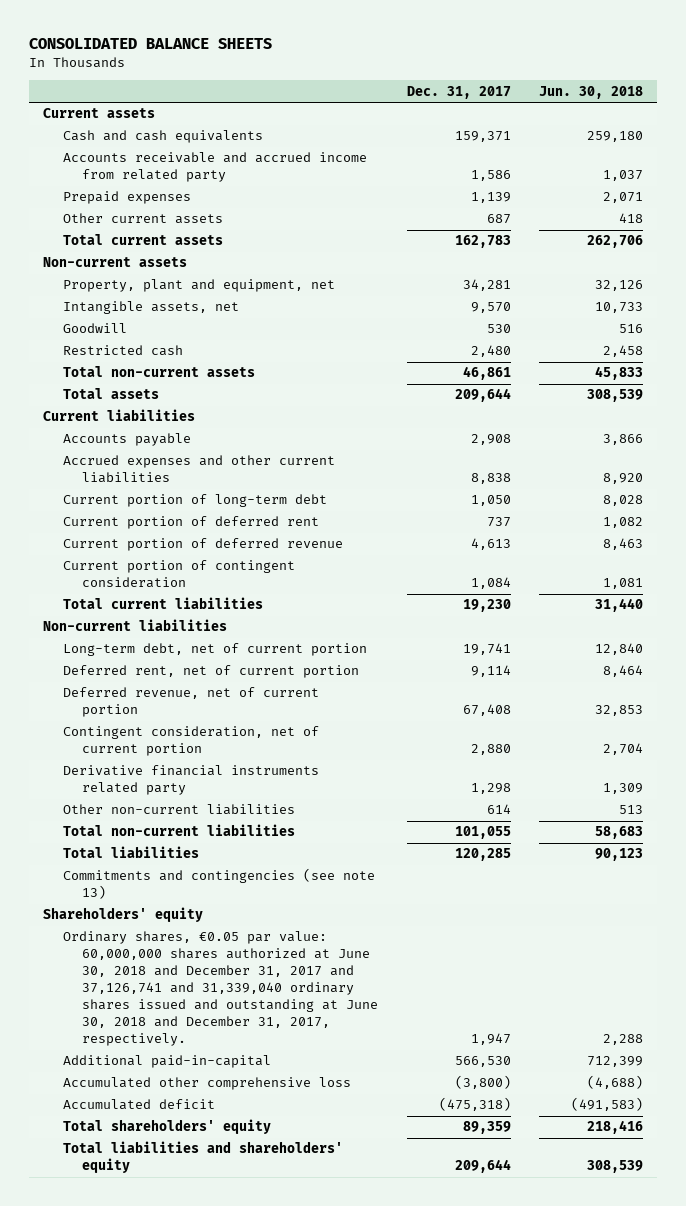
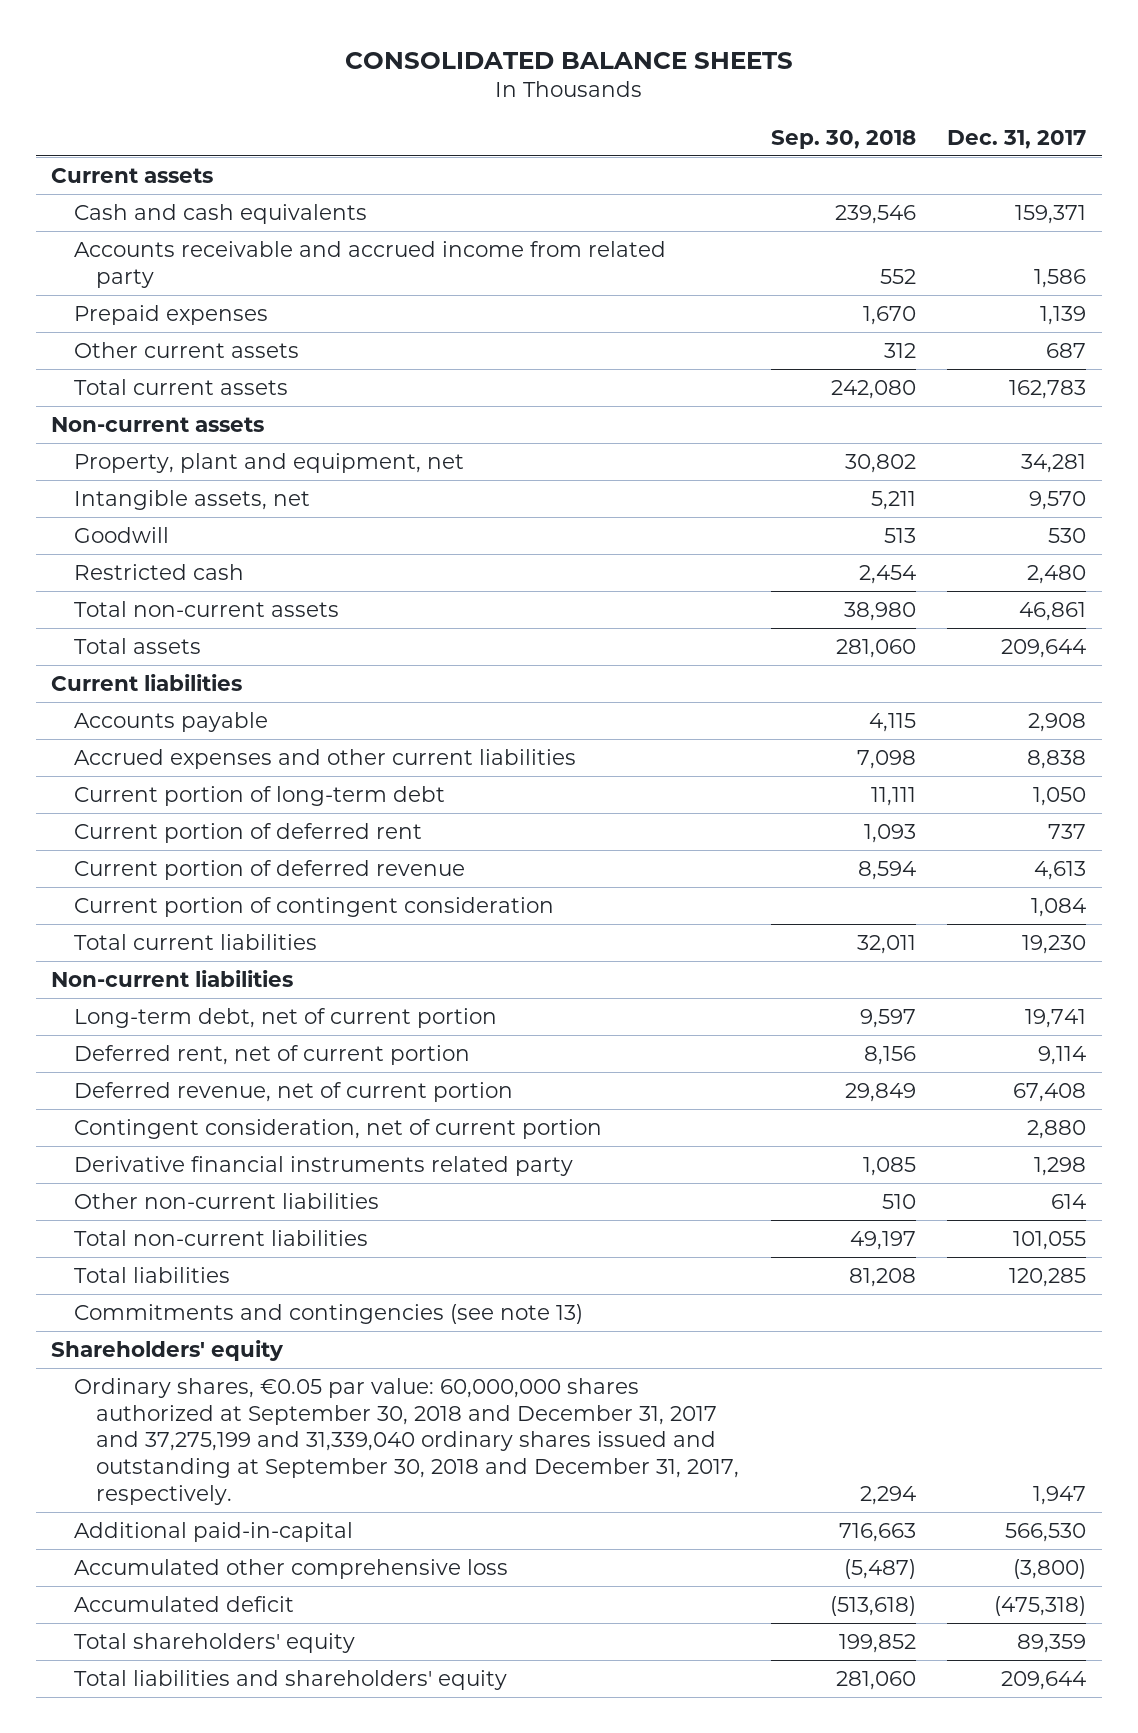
- | Dec. 31, 2017 | Jun. 30, 2018
+ | Sep. 30, 2018 | Dec. 31, 2017
- Ordinary shares, €0.05 par value: 60,000,000 shares authorized at June 30, 2018 and December 31, 2017 and 37,126,741 and 31,339,040 ordinary shares issued and outstanding at June 30, 2018 and December 31, 2017, respectively. | 1,947 | 2,288
+ Ordinary shares, €0.05 par value: 60,000,000 shares authorized at September 30, 2018 and December 31, 2017 and 37,275,199 and 31,339,040 ordinary shares issued and outstanding at September 30, 2018 and December 31, 2017, respectively. | 2,294 | 1,947

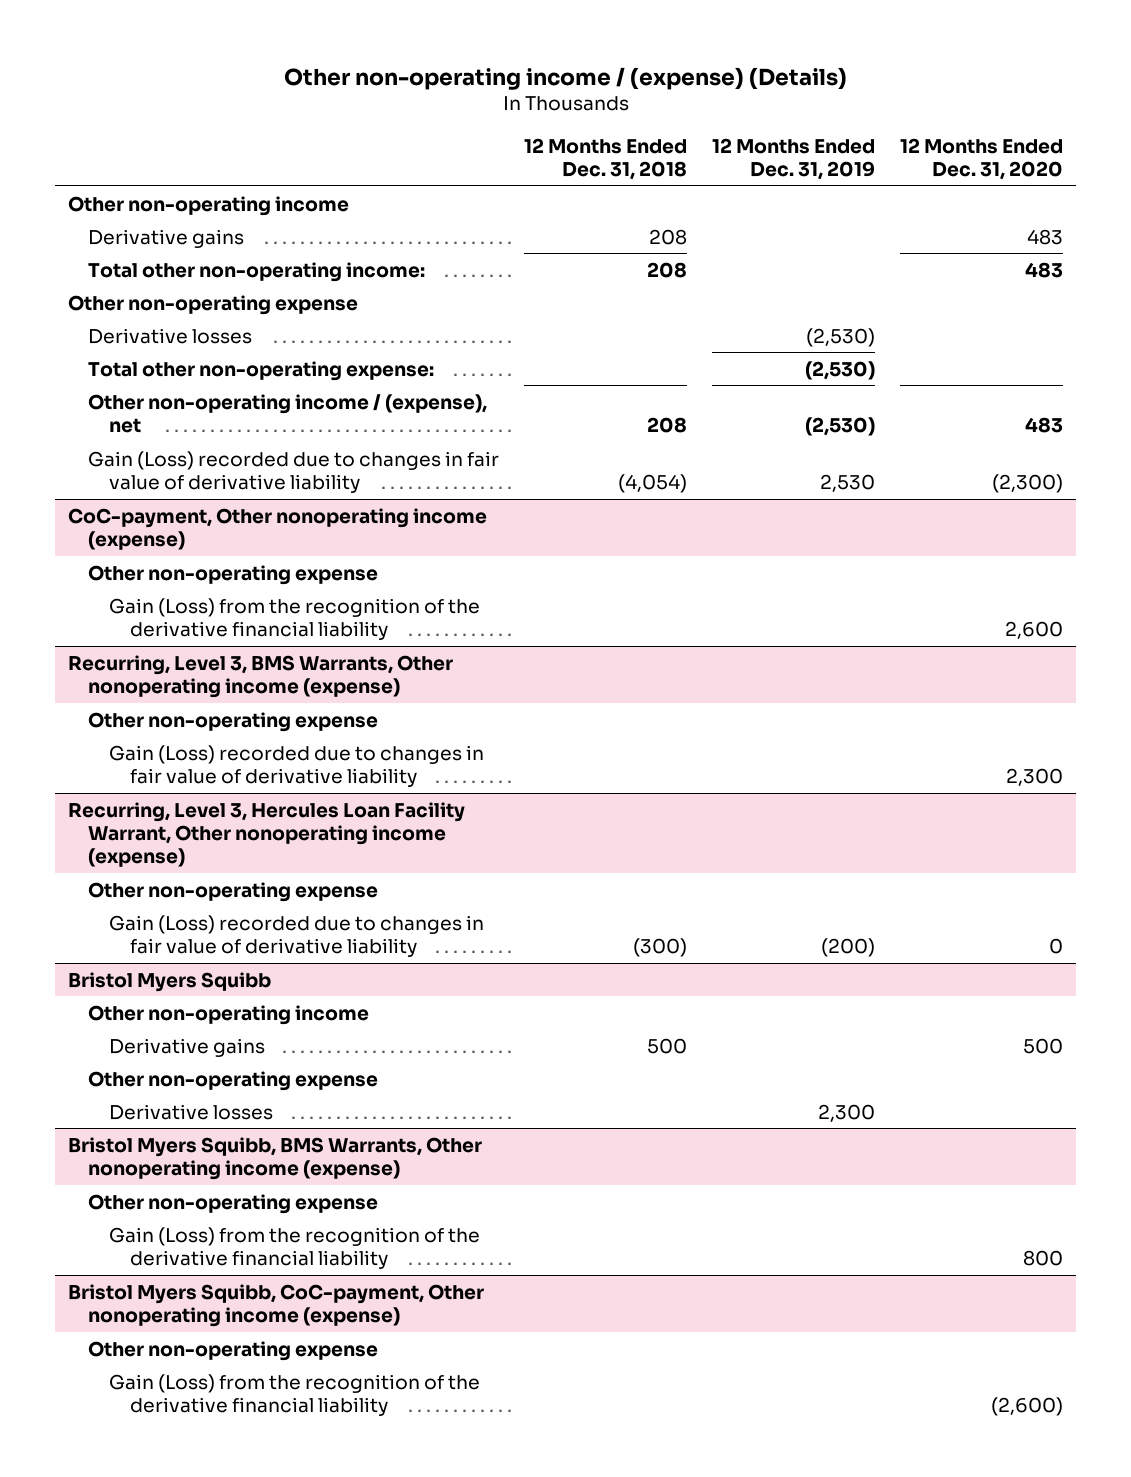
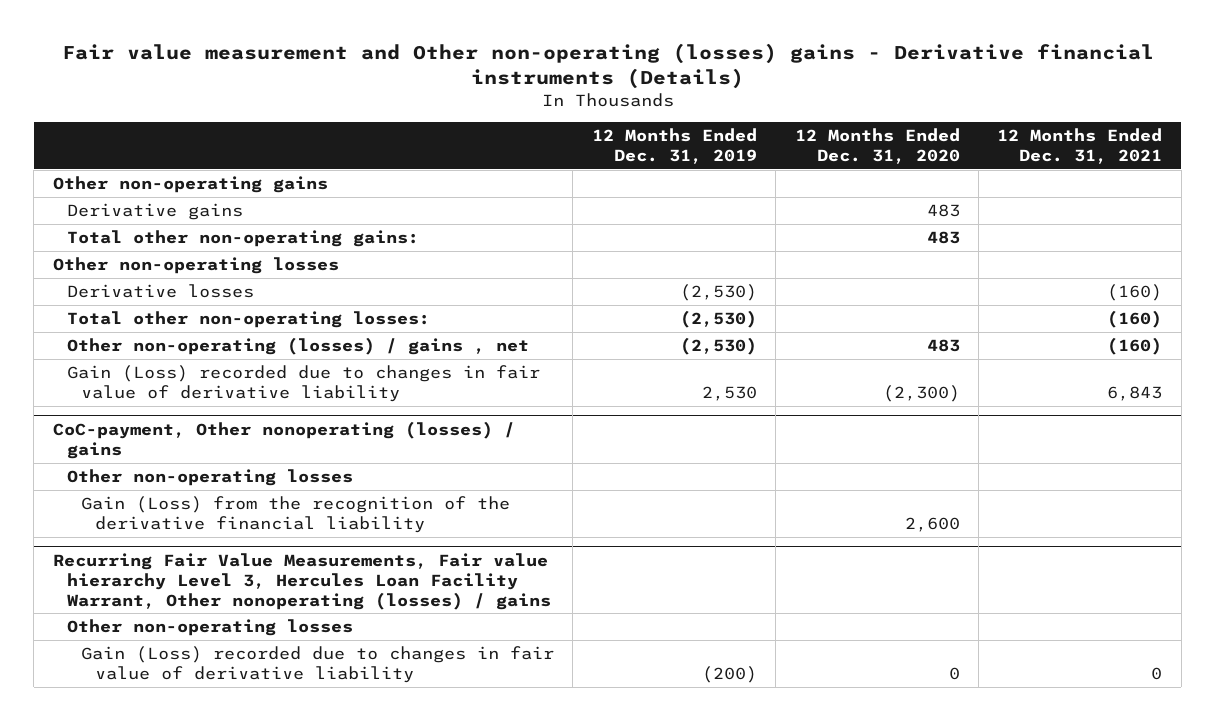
- Other non-operating income / (expense) (Details)
+ Fair value measurement and Other non-operating (losses) gains - Derivative financial instruments (Details)
- | 12 Months Ended Dec. 31, 2018 | 12 Months Ended Dec. 31, 2019 | 12 Months Ended Dec. 31, 2020
+ | 12 Months Ended Dec. 31, 2019 | 12 Months Ended Dec. 31, 2020 | 12 Months Ended Dec. 31, 2021
- Other non-operating income
+ Other non-operating gains
- Total other non-operating income: | 208 | | 483
- Other non-operating expense
+ Total other non-operating gains: | | 483 |
+ Other non-operating losses
- Total other non-operating expense: | | (2,530) |
- Other non-operating income / (expense), net | 208 | (2,530) | 483
+ Total other non-operating losses: | (2,530) | | (160)
+ Other non-operating (losses) / gains , net | (2,530) | 483 | (160)
- CoC-payment, Other nonoperating income (expense)
- Other non-operating expense
+ CoC-payment, Other nonoperating (losses) / gains
+ Other non-operating losses
- Recurring, Level 3, BMS Warrants, Other nonoperating income (expense)
- Other non-operating expense
- Gain (Loss) recorded due to changes in fair value of derivative liability | | | 2,300
- Recurring, Level 3, Hercules Loan Facility Warrant, Other nonoperating income (expense)
- Other non-operating expense
+ Recurring Fair Value Measurements, Fair value hierarchy Level 3, Hercules Loan Facility Warrant, Other nonoperating (losses) / gains
+ Other non-operating losses
- Bristol Myers Squibb
- Other non-operating income
- Derivative gains | 500 | | 500
- Other non-operating expense
- Derivative losses | | 2,300 |
- Bristol Myers Squibb, BMS Warrants, Other nonoperating income (expense)
- Other non-operating expense
- Gain (Loss) from the recognition of the derivative financial liability | | | 800
- Bristol Myers Squibb, CoC-payment, Other nonoperating income (expense)
- Other non-operating expense
- Gain (Loss) from the recognition of the derivative financial liability | | | (2,600)

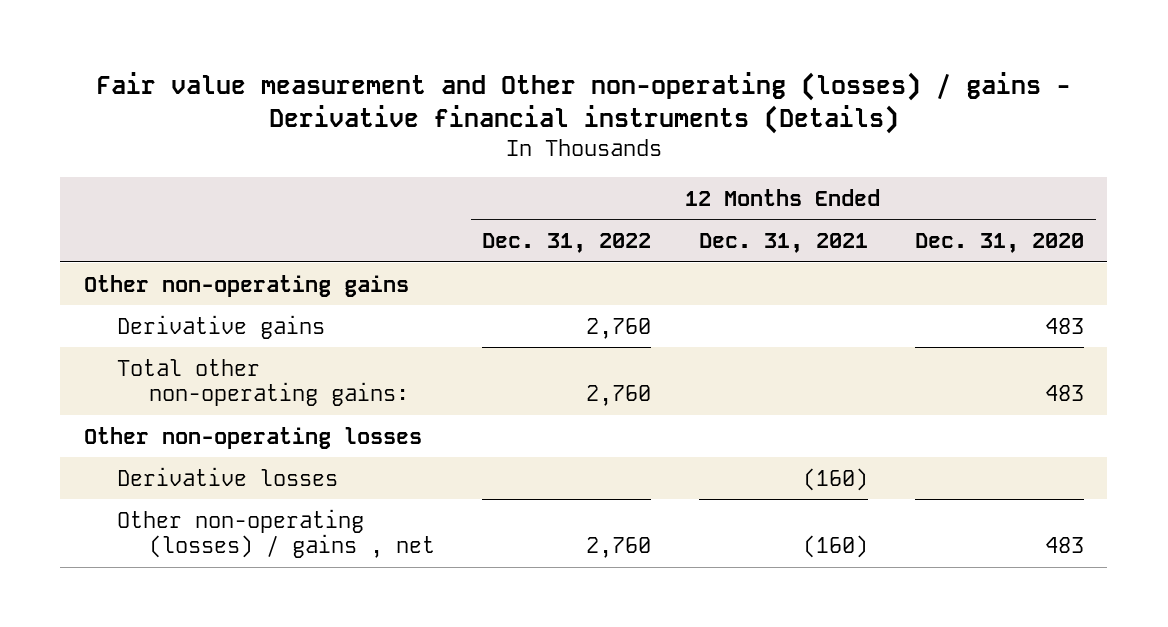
- Fair value measurement and Other non-operating (losses) gains - Derivative financial instruments (Details)
+ Fair value measurement and Other non-operating (losses) / gains - Derivative financial instruments (Details)
- | 12 Months Ended Dec. 31, 2019 | 12 Months Ended Dec. 31, 2020 | 12 Months Ended Dec. 31, 2021
+ | 12 Months Ended Dec. 31, 2022 | 12 Months Ended Dec. 31, 2021 | 12 Months Ended Dec. 31, 2020
- Total other non-operating losses: | (2,530) | | (160)
- Gain (Loss) recorded due to changes in fair value of derivative liability | 2,530 | (2,300) | 6,843
- CoC-payment, Other nonoperating (losses) / gains
- Other non-operating losses
- Gain (Loss) from the recognition of the derivative financial liability | | 2,600 |
- Recurring Fair Value Measurements, Fair value hierarchy Level 3, Hercules Loan Facility Warrant, Other nonoperating (losses) / gains
- Other non-operating losses
- Gain (Loss) recorded due to changes in fair value of derivative liability | (200) | 0 | 0

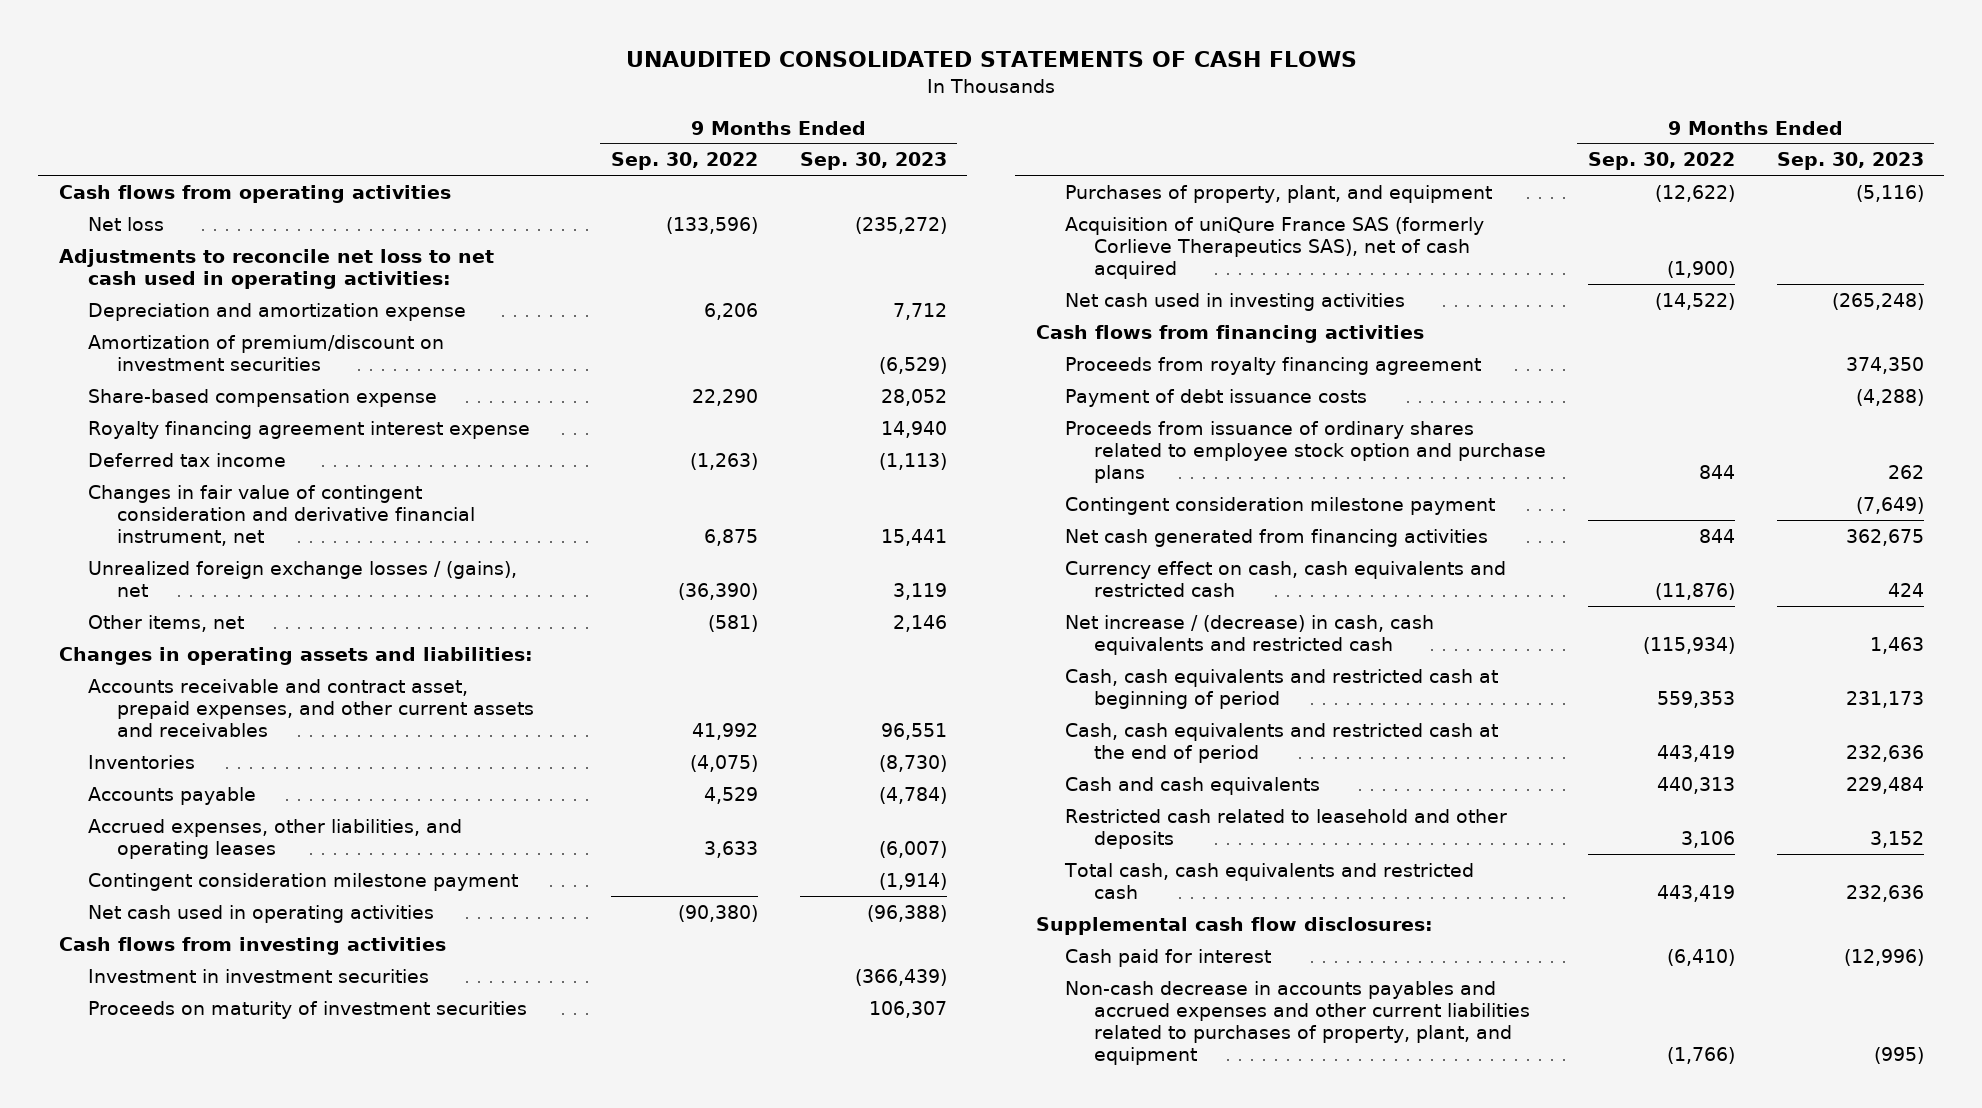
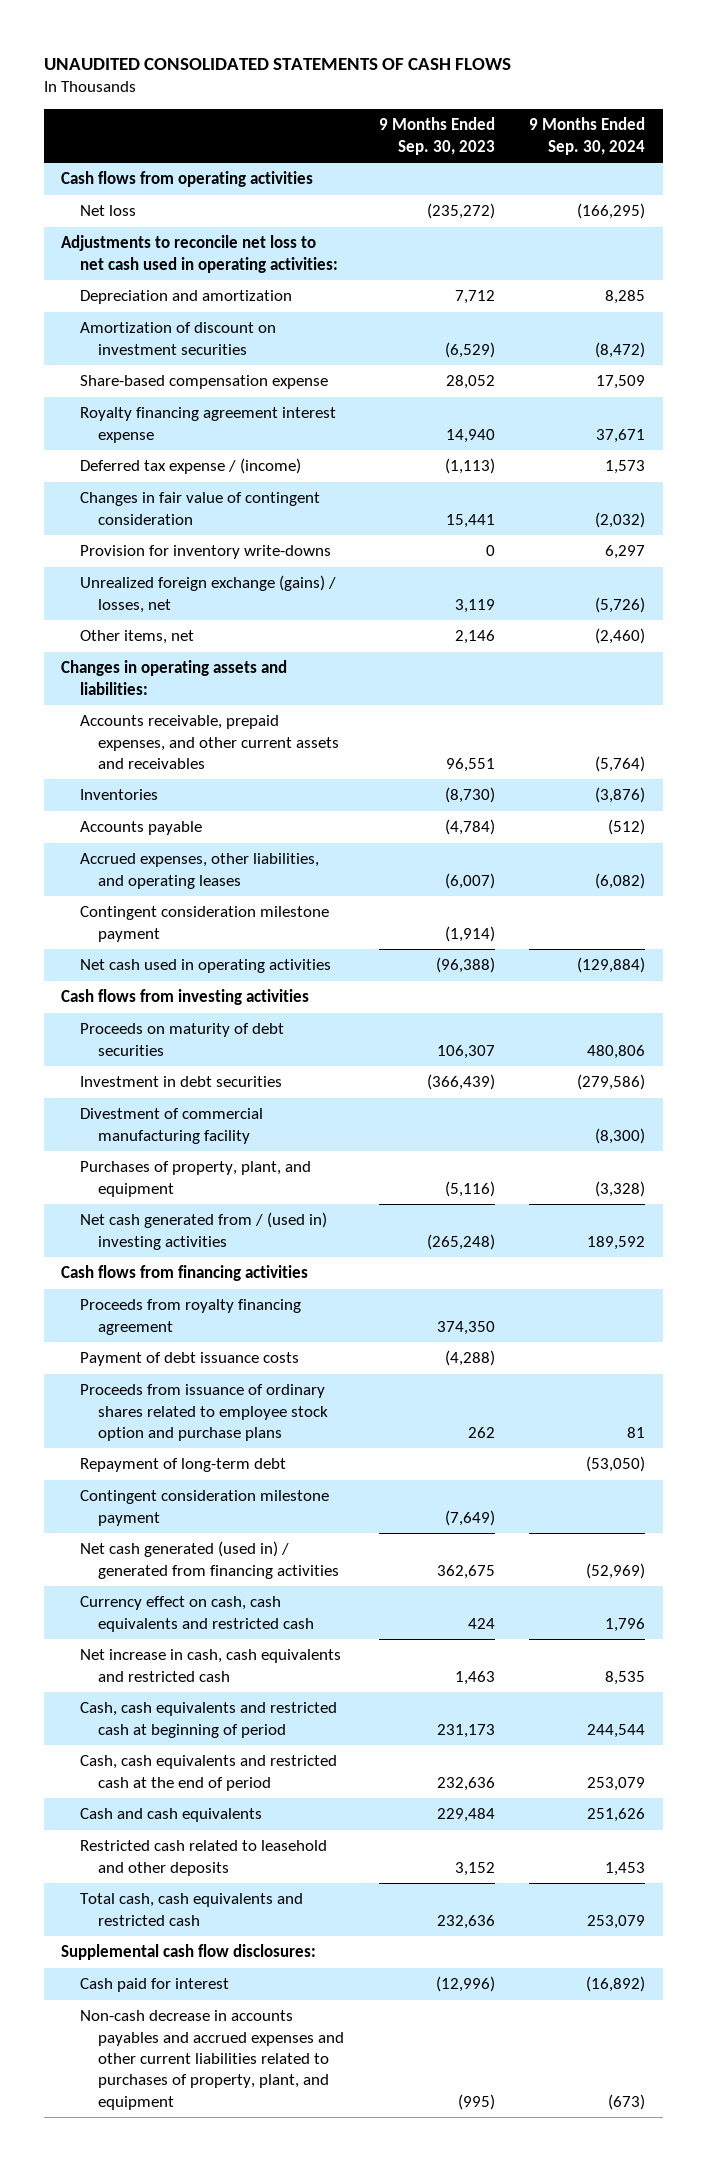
- | 9 Months Ended Sep. 30, 2022 | 9 Months Ended Sep. 30, 2023
+ | 9 Months Ended Sep. 30, 2023 | 9 Months Ended Sep. 30, 2024
- Depreciation and amortization expense | 6,206 | 7,712
- Amortization of premium/discount on investment securities | | (6,529)
+ Depreciation and amortization | 7,712 | 8,285
+ Amortization of discount on investment securities | (6,529) | (8,472)
- Deferred tax income | (1,263) | (1,113)
- Changes in fair value of contingent consideration and derivative financial instrument, net | 6,875 | 15,441
- Unrealized foreign exchange losses / (gains), net | (36,390) | 3,119
+ Deferred tax expense / (income) | (1,113) | 1,573
+ Changes in fair value of contingent consideration | 15,441 | (2,032)
+ Provision for inventory write-downs | 0 | 6,297
+ Unrealized foreign exchange (gains) / losses, net | 3,119 | (5,726)
- Accounts receivable and contract asset, prepaid expenses, and other current assets and receivables | 41,992 | 96,551
+ Accounts receivable, prepaid expenses, and other current assets and receivables | 96,551 | (5,764)
- Investment in investment securities | | (366,439)
- Proceeds on maturity of investment securities | | 106,307
+ Proceeds on maturity of debt securities | 106,307 | 480,806
+ Investment in debt securities | (366,439) | (279,586)
+ Divestment of commercial manufacturing facility | | (8,300)
- Acquisition of uniQure France SAS (formerly Corlieve Therapeutics SAS), net of cash acquired | (1,900) |
- Net cash used in investing activities | (14,522) | (265,248)
+ Net cash generated from / (used in) investing activities | (265,248) | 189,592
+ Repayment of long-term debt | | (53,050)
- Net cash generated from financing activities | 844 | 362,675
+ Net cash generated (used in) / generated from financing activities | 362,675 | (52,969)
- Net increase / (decrease) in cash, cash equivalents and restricted cash | (115,934) | 1,463
+ Net increase in cash, cash equivalents and restricted cash | 1,463 | 8,535

